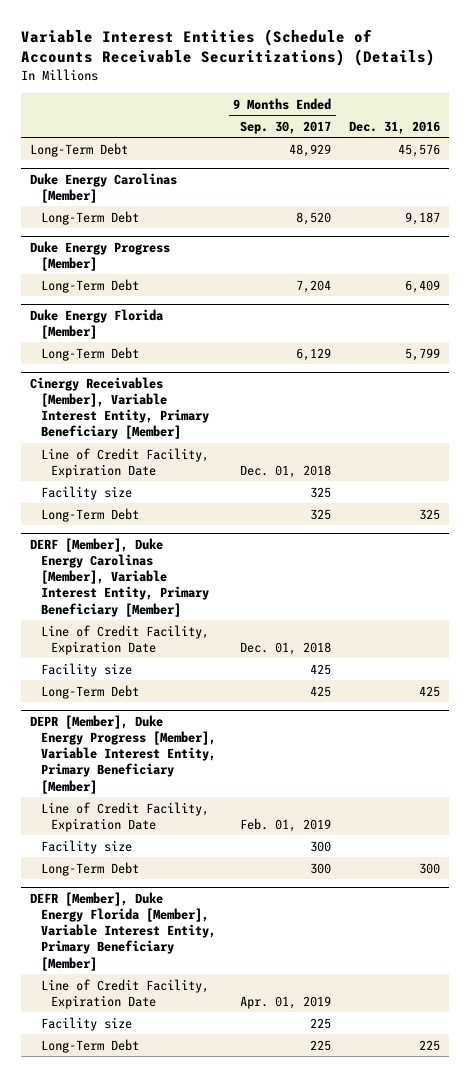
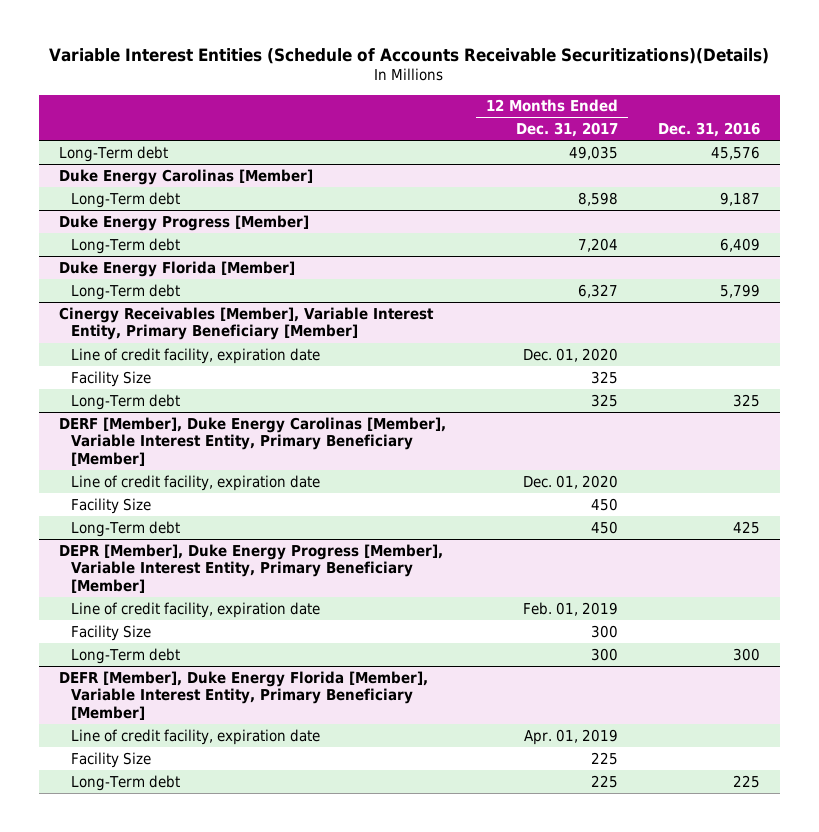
- Variable Interest Entities (Schedule of Accounts Receivable Securitizations) (Details)
+ Variable Interest Entities (Schedule of Accounts Receivable Securitizations)(Details)
- | 9 Months Ended Sep. 30, 2017 | Dec. 31, 2016
+ | 12 Months Ended Dec. 31, 2017 | Dec. 31, 2016
- Long-Term Debt | 48,929 | 45,576
+ Long-Term debt | 49,035 | 45,576
@ Duke Energy Carolinas [Member]
- Long-Term Debt | 8,520 | 9,187
+ Long-Term debt | 8,598 | 9,187
@ Duke Energy Progress [Member]
- Long-Term Debt | 7,204 | 6,409
+ Long-Term debt | 7,204 | 6,409
@ Duke Energy Florida [Member]
- Long-Term Debt | 6,129 | 5,799
+ Long-Term debt | 6,327 | 5,799
@ Cinergy Receivables [Member], Variable Interest Entity, Primary Beneficiary [Member]
- Line of Credit Facility, Expiration Date | Dec. 01, 2018 |
- Facility size | 325 |
- Long-Term Debt | 325 | 325
+ Line of credit facility, expiration date | Dec. 01, 2020 |
+ Facility Size | 325 |
+ Long-Term debt | 325 | 325
@ DERF [Member], Duke Energy Carolinas [Member], Variable Interest Entity, Primary Beneficiary [Member]
- Line of Credit Facility, Expiration Date | Dec. 01, 2018 |
- Facility size | 425 |
- Long-Term Debt | 425 | 425
+ Line of credit facility, expiration date | Dec. 01, 2020 |
+ Facility Size | 450 |
+ Long-Term debt | 450 | 425
@ DEPR [Member], Duke Energy Progress [Member], Variable Interest Entity, Primary Beneficiary [Member]
- Line of Credit Facility, Expiration Date | Feb. 01, 2019 |
- Facility size | 300 |
- Long-Term Debt | 300 | 300
+ Line of credit facility, expiration date | Feb. 01, 2019 |
+ Facility Size | 300 |
+ Long-Term debt | 300 | 300
@ DEFR [Member], Duke Energy Florida [Member], Variable Interest Entity, Primary Beneficiary [Member]
- Line of Credit Facility, Expiration Date | Apr. 01, 2019 |
- Facility size | 225 |
- Long-Term Debt | 225 | 225
+ Line of credit facility, expiration date | Apr. 01, 2019 |
+ Facility Size | 225 |
+ Long-Term debt | 225 | 225

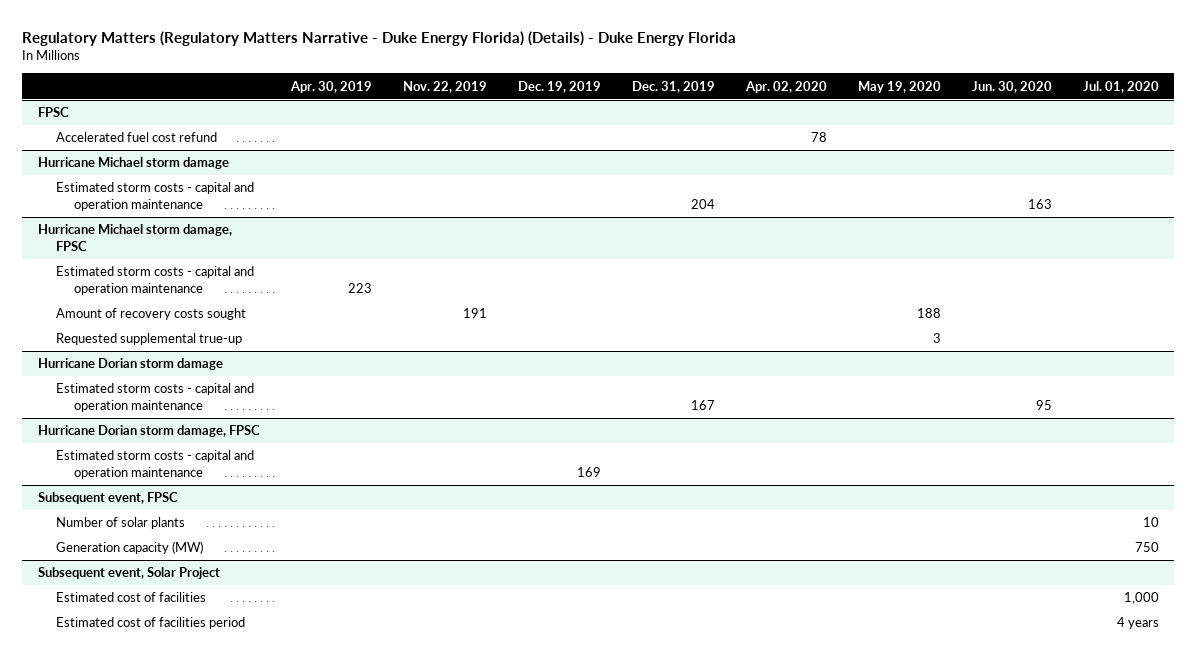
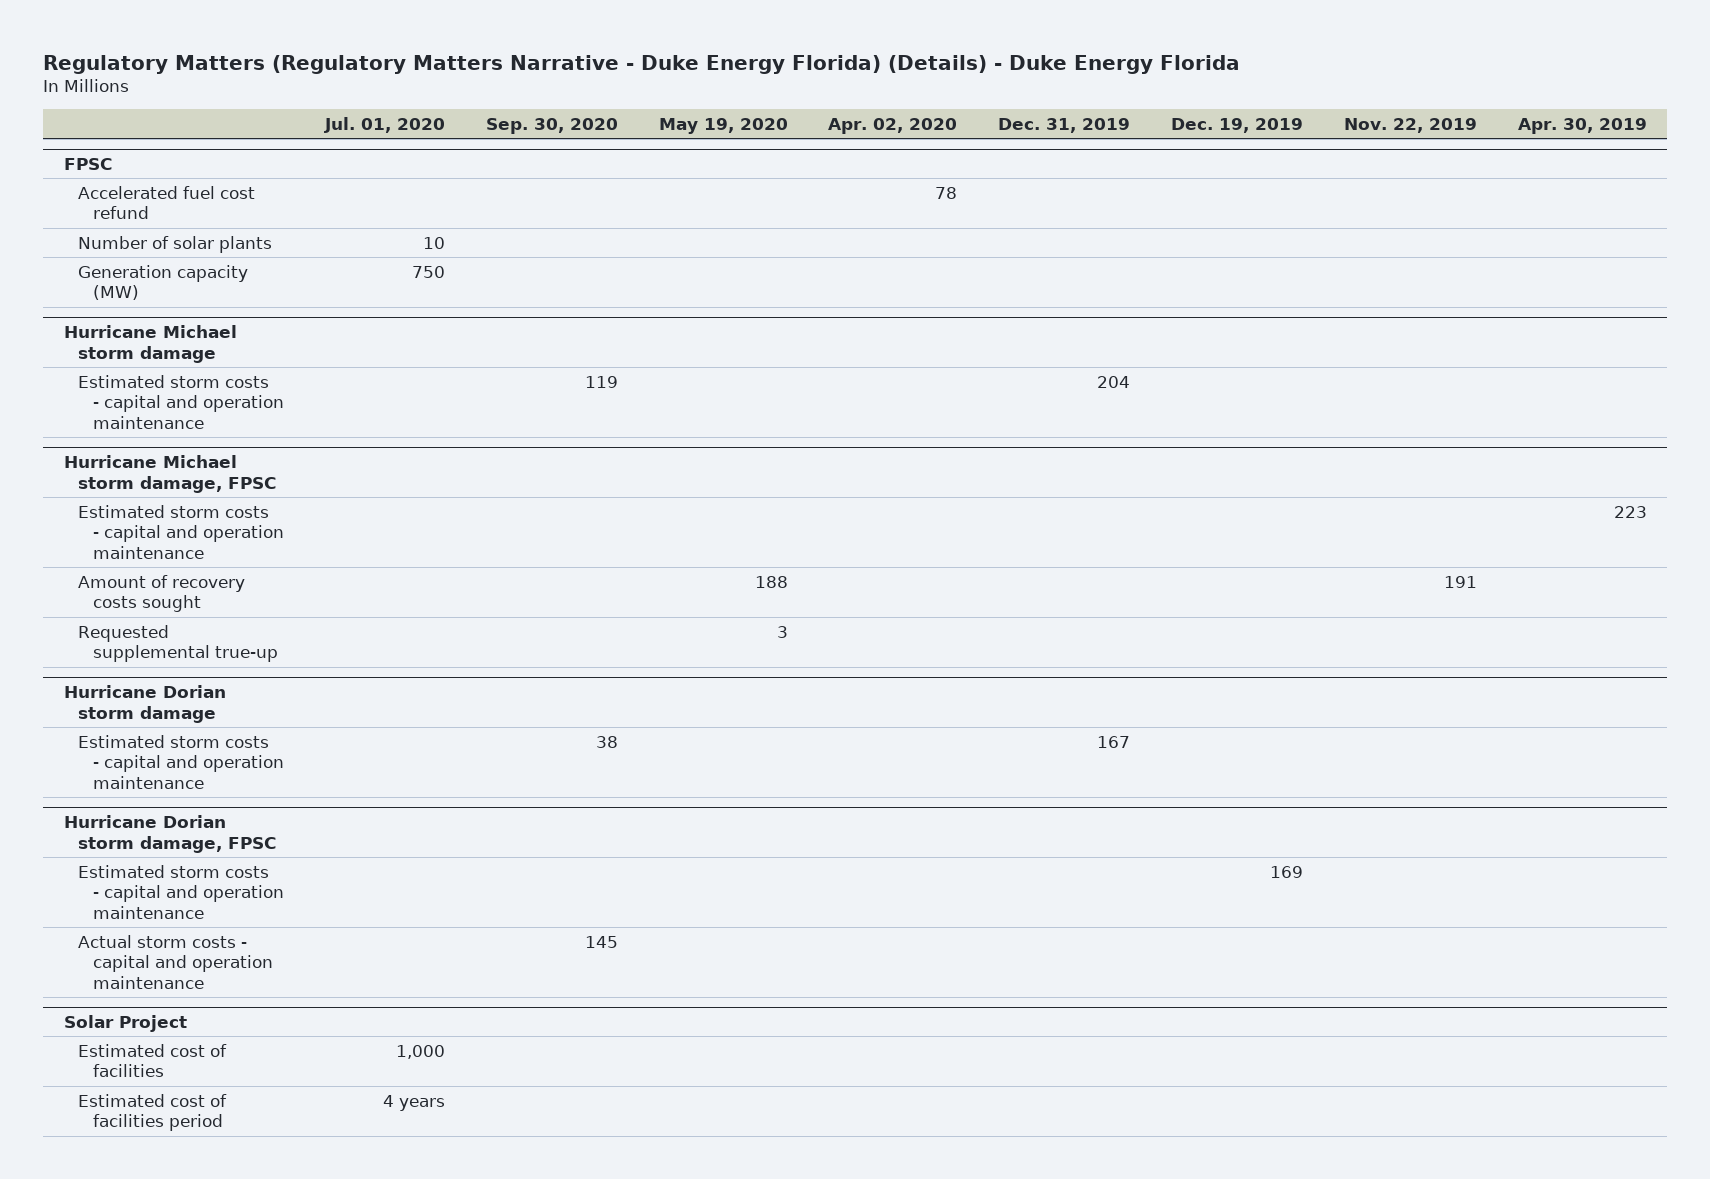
- | Apr. 30, 2019 | Nov. 22, 2019 | Dec. 19, 2019 | Dec. 31, 2019 | Apr. 02, 2020 | May 19, 2020 | Jun. 30, 2020 | Jul. 01, 2020
+ | Jul. 01, 2020 | Sep. 30, 2020 | May 19, 2020 | Apr. 02, 2020 | Dec. 31, 2019 | Dec. 19, 2019 | Nov. 22, 2019 | Apr. 30, 2019
@ FPSC
+ Number of solar plants | 10 | | | | | | |
+ Generation capacity (MW) | 750 | | | | | | |
- Subsequent event, FPSC
- Number of solar plants | | | | | | | | 10
- Generation capacity (MW) | | | | | | | | 750
- Subsequent event, Solar Project
@ Hurricane Dorian storm damage, FPSC
+ Actual storm costs - capital and operation maintenance | | 145 | | | | | |
+ Solar Project

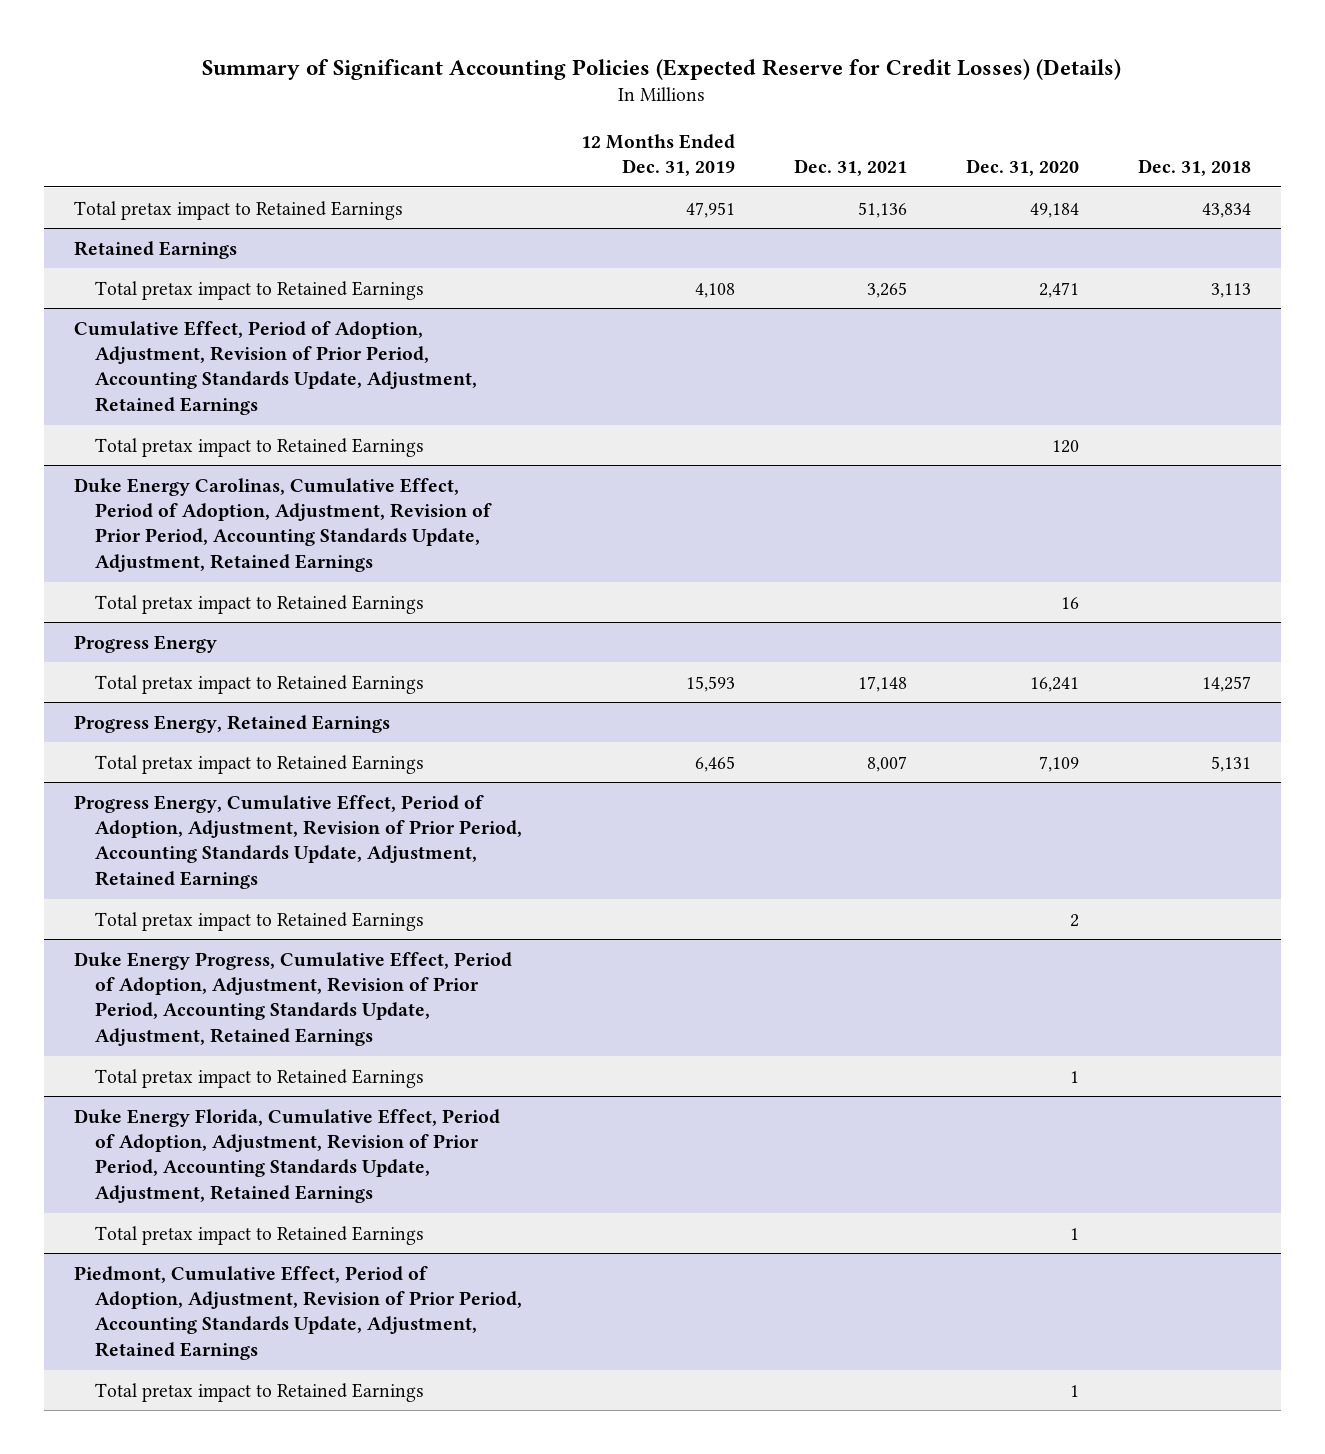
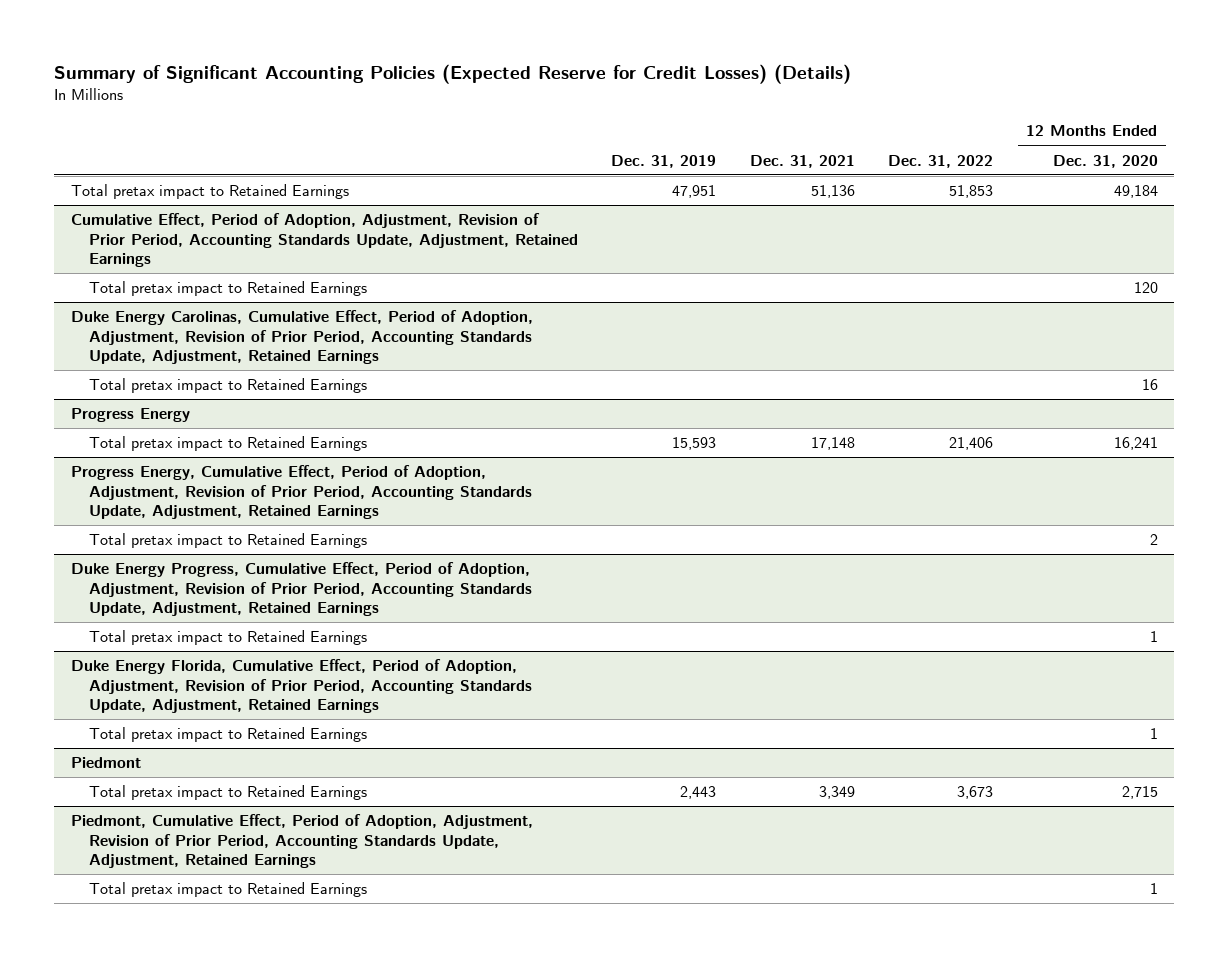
- | 12 Months Ended Dec. 31, 2019 | Dec. 31, 2021 | Dec. 31, 2020 | Dec. 31, 2018
+ | Dec. 31, 2019 | Dec. 31, 2021 | Dec. 31, 2022 | 12 Months Ended Dec. 31, 2020
- Retained Earnings
- Total pretax impact to Retained Earnings | 4,108 | 3,265 | 2,471 | 3,113
- Progress Energy, Retained Earnings
- Total pretax impact to Retained Earnings | 6,465 | 8,007 | 7,109 | 5,131
+ Piedmont
+ Total pretax impact to Retained Earnings | 2,443 | 3,349 | 3,673 | 2,715

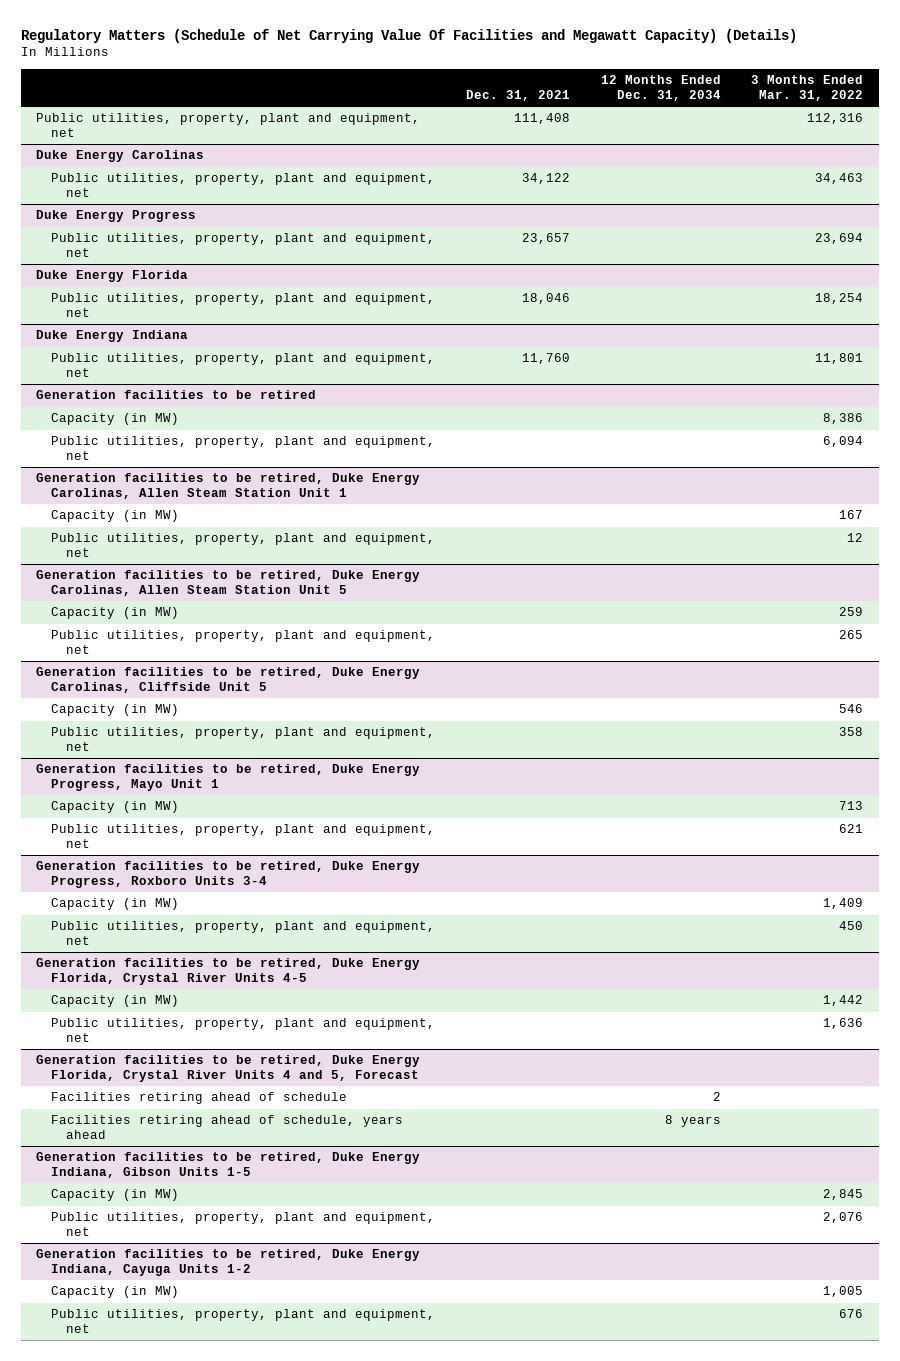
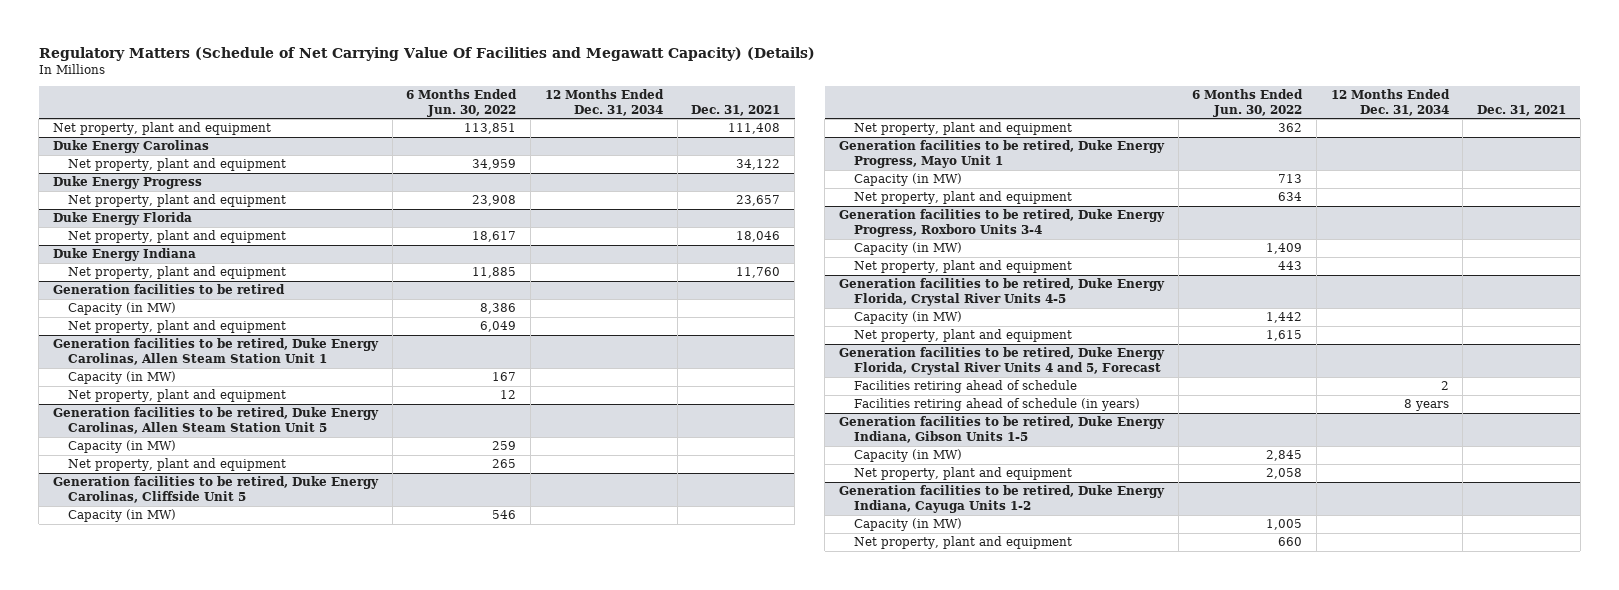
- | Dec. 31, 2021 | 12 Months Ended Dec. 31, 2034 | 3 Months Ended Mar. 31, 2022
+ | 6 Months Ended Jun. 30, 2022 | 12 Months Ended Dec. 31, 2034 | Dec. 31, 2021
- Public utilities, property, plant and equipment, net | 111,408 | | 112,316
+ Net property, plant and equipment | 113,851 | | 111,408
@ Duke Energy Carolinas
- Public utilities, property, plant and equipment, net | 34,122 | | 34,463
+ Net property, plant and equipment | 34,959 | | 34,122
@ Duke Energy Progress
- Public utilities, property, plant and equipment, net | 23,657 | | 23,694
+ Net property, plant and equipment | 23,908 | | 23,657
@ Duke Energy Florida
- Public utilities, property, plant and equipment, net | 18,046 | | 18,254
+ Net property, plant and equipment | 18,617 | | 18,046
@ Duke Energy Indiana
- Public utilities, property, plant and equipment, net | 11,760 | | 11,801
+ Net property, plant and equipment | 11,885 | | 11,760
@ Generation facilities to be retired
- Public utilities, property, plant and equipment, net | | | 6,094
+ Net property, plant and equipment | 6,049 | |
@ Generation facilities to be retired, Duke Energy Carolinas, Allen Steam Station Unit 1
- Public utilities, property, plant and equipment, net | | | 12
+ Net property, plant and equipment | 12 | |
@ Generation facilities to be retired, Duke Energy Carolinas, Allen Steam Station Unit 5
- Public utilities, property, plant and equipment, net | | | 265
+ Net property, plant and equipment | 265 | |
@ Generation facilities to be retired, Duke Energy Carolinas, Cliffside Unit 5
- Public utilities, property, plant and equipment, net | | | 358
+ Net property, plant and equipment | 362 | |
@ Generation facilities to be retired, Duke Energy Progress, Mayo Unit 1
- Public utilities, property, plant and equipment, net | | | 621
+ Net property, plant and equipment | 634 | |
@ Generation facilities to be retired, Duke Energy Progress, Roxboro Units 3-4
- Public utilities, property, plant and equipment, net | | | 450
+ Net property, plant and equipment | 443 | |
@ Generation facilities to be retired, Duke Energy Florida, Crystal River Units 4-5
- Public utilities, property, plant and equipment, net | | | 1,636
+ Net property, plant and equipment | 1,615 | |
@ Generation facilities to be retired, Duke Energy Florida, Crystal River Units 4 and 5, Forecast
- Facilities retiring ahead of schedule, years ahead | | 8 years |
+ Facilities retiring ahead of schedule (in years) | | 8 years |
@ Generation facilities to be retired, Duke Energy Indiana, Gibson Units 1-5
- Public utilities, property, plant and equipment, net | | | 2,076
+ Net property, plant and equipment | 2,058 | |
@ Generation facilities to be retired, Duke Energy Indiana, Cayuga Units 1-2
- Public utilities, property, plant and equipment, net | | | 676
+ Net property, plant and equipment | 660 | |

